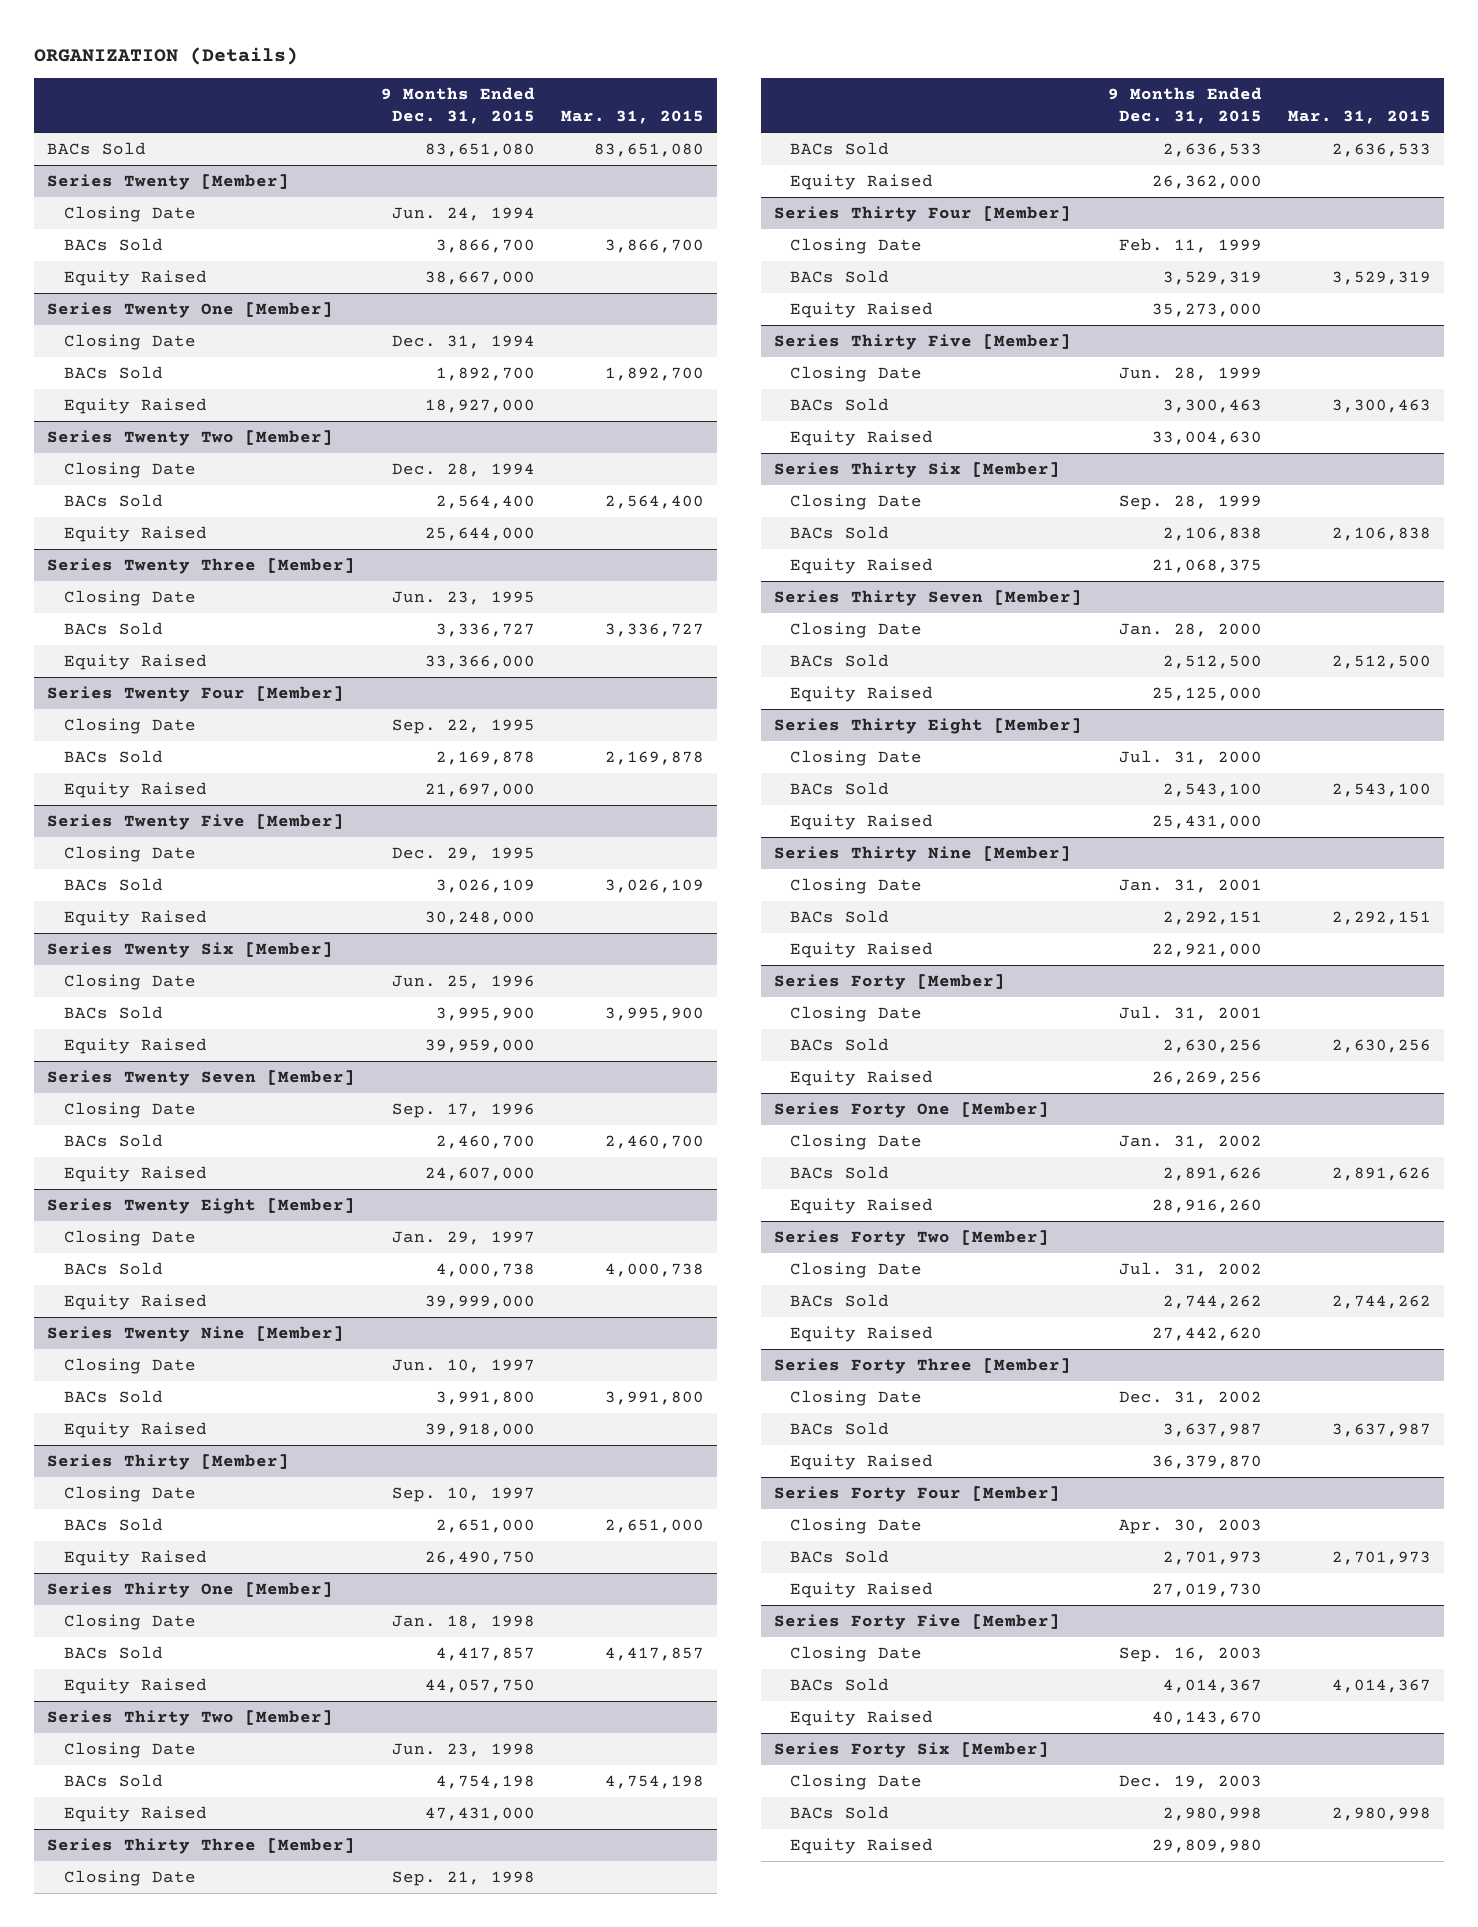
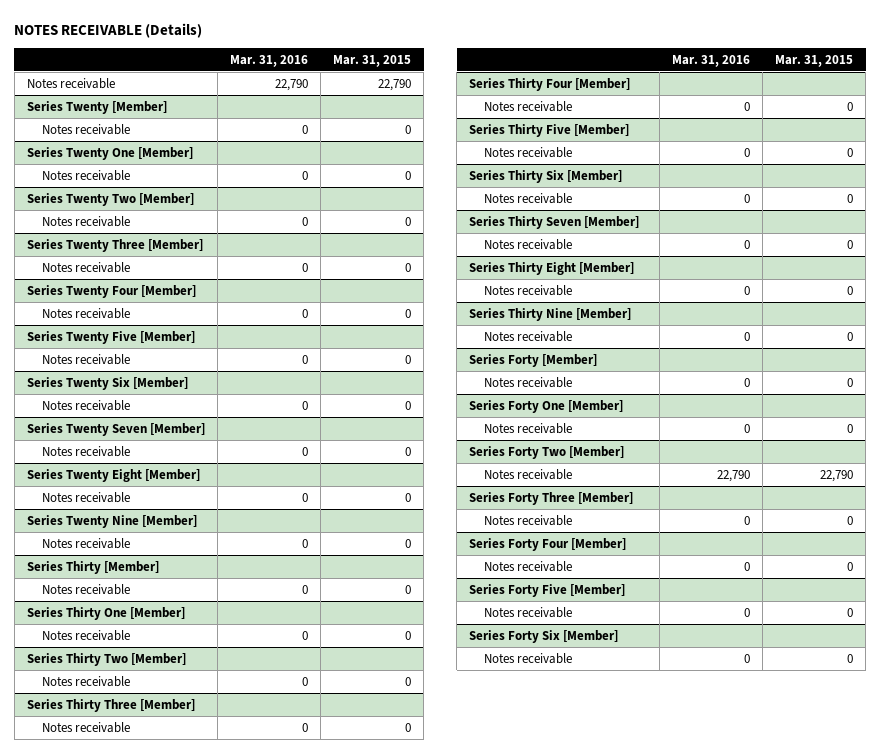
- ORGANIZATION (Details)
+ NOTES RECEIVABLE (Details)
- | 9 Months Ended Dec. 31, 2015 | Mar. 31, 2015
+ | Mar. 31, 2016 | Mar. 31, 2015
- BACs Sold | 83,651,080 | 83,651,080
+ Notes receivable | 22,790 | 22,790
@ Series Twenty [Member]
- Closing Date | Jun. 24, 1994 |
- BACs Sold | 3,866,700 | 3,866,700
- Equity Raised | 38,667,000 |
+ Notes receivable | 0 | 0
@ Series Twenty One [Member]
- Closing Date | Dec. 31, 1994 |
- BACs Sold | 1,892,700 | 1,892,700
- Equity Raised | 18,927,000 |
+ Notes receivable | 0 | 0
@ Series Twenty Two [Member]
- Closing Date | Dec. 28, 1994 |
- BACs Sold | 2,564,400 | 2,564,400
- Equity Raised | 25,644,000 |
+ Notes receivable | 0 | 0
@ Series Twenty Three [Member]
- Closing Date | Jun. 23, 1995 |
- BACs Sold | 3,336,727 | 3,336,727
- Equity Raised | 33,366,000 |
+ Notes receivable | 0 | 0
@ Series Twenty Four [Member]
- Closing Date | Sep. 22, 1995 |
- BACs Sold | 2,169,878 | 2,169,878
- Equity Raised | 21,697,000 |
+ Notes receivable | 0 | 0
@ Series Twenty Five [Member]
- Closing Date | Dec. 29, 1995 |
- BACs Sold | 3,026,109 | 3,026,109
- Equity Raised | 30,248,000 |
+ Notes receivable | 0 | 0
@ Series Twenty Six [Member]
- Closing Date | Jun. 25, 1996 |
- BACs Sold | 3,995,900 | 3,995,900
- Equity Raised | 39,959,000 |
+ Notes receivable | 0 | 0
@ Series Twenty Seven [Member]
- Closing Date | Sep. 17, 1996 |
- BACs Sold | 2,460,700 | 2,460,700
- Equity Raised | 24,607,000 |
+ Notes receivable | 0 | 0
@ Series Twenty Eight [Member]
- Closing Date | Jan. 29, 1997 |
- BACs Sold | 4,000,738 | 4,000,738
- Equity Raised | 39,999,000 |
+ Notes receivable | 0 | 0
@ Series Twenty Nine [Member]
- Closing Date | Jun. 10, 1997 |
- BACs Sold | 3,991,800 | 3,991,800
- Equity Raised | 39,918,000 |
+ Notes receivable | 0 | 0
@ Series Thirty [Member]
- Closing Date | Sep. 10, 1997 |
- BACs Sold | 2,651,000 | 2,651,000
- Equity Raised | 26,490,750 |
+ Notes receivable | 0 | 0
@ Series Thirty One [Member]
- Closing Date | Jan. 18, 1998 |
- BACs Sold | 4,417,857 | 4,417,857
- Equity Raised | 44,057,750 |
+ Notes receivable | 0 | 0
@ Series Thirty Two [Member]
- Closing Date | Jun. 23, 1998 |
- BACs Sold | 4,754,198 | 4,754,198
- Equity Raised | 47,431,000 |
+ Notes receivable | 0 | 0
@ Series Thirty Three [Member]
- Closing Date | Sep. 21, 1998 |
- BACs Sold | 2,636,533 | 2,636,533
- Equity Raised | 26,362,000 |
+ Notes receivable | 0 | 0
@ Series Thirty Four [Member]
- Closing Date | Feb. 11, 1999 |
- BACs Sold | 3,529,319 | 3,529,319
- Equity Raised | 35,273,000 |
+ Notes receivable | 0 | 0
@ Series Thirty Five [Member]
- Closing Date | Jun. 28, 1999 |
- BACs Sold | 3,300,463 | 3,300,463
- Equity Raised | 33,004,630 |
+ Notes receivable | 0 | 0
@ Series Thirty Six [Member]
- Closing Date | Sep. 28, 1999 |
- BACs Sold | 2,106,838 | 2,106,838
- Equity Raised | 21,068,375 |
+ Notes receivable | 0 | 0
@ Series Thirty Seven [Member]
- Closing Date | Jan. 28, 2000 |
- BACs Sold | 2,512,500 | 2,512,500
- Equity Raised | 25,125,000 |
+ Notes receivable | 0 | 0
@ Series Thirty Eight [Member]
- Closing Date | Jul. 31, 2000 |
- BACs Sold | 2,543,100 | 2,543,100
- Equity Raised | 25,431,000 |
+ Notes receivable | 0 | 0
@ Series Thirty Nine [Member]
- Closing Date | Jan. 31, 2001 |
- BACs Sold | 2,292,151 | 2,292,151
- Equity Raised | 22,921,000 |
+ Notes receivable | 0 | 0
@ Series Forty [Member]
- Closing Date | Jul. 31, 2001 |
- BACs Sold | 2,630,256 | 2,630,256
- Equity Raised | 26,269,256 |
+ Notes receivable | 0 | 0
@ Series Forty One [Member]
- Closing Date | Jan. 31, 2002 |
- BACs Sold | 2,891,626 | 2,891,626
- Equity Raised | 28,916,260 |
+ Notes receivable | 0 | 0
@ Series Forty Two [Member]
- Closing Date | Jul. 31, 2002 |
- BACs Sold | 2,744,262 | 2,744,262
- Equity Raised | 27,442,620 |
+ Notes receivable | 22,790 | 22,790
@ Series Forty Three [Member]
- Closing Date | Dec. 31, 2002 |
- BACs Sold | 3,637,987 | 3,637,987
- Equity Raised | 36,379,870 |
+ Notes receivable | 0 | 0
@ Series Forty Four [Member]
- Closing Date | Apr. 30, 2003 |
- BACs Sold | 2,701,973 | 2,701,973
- Equity Raised | 27,019,730 |
+ Notes receivable | 0 | 0
@ Series Forty Five [Member]
- Closing Date | Sep. 16, 2003 |
- BACs Sold | 4,014,367 | 4,014,367
- Equity Raised | 40,143,670 |
+ Notes receivable | 0 | 0
@ Series Forty Six [Member]
- Closing Date | Dec. 19, 2003 |
- BACs Sold | 2,980,998 | 2,980,998
- Equity Raised | 29,809,980 |
+ Notes receivable | 0 | 0

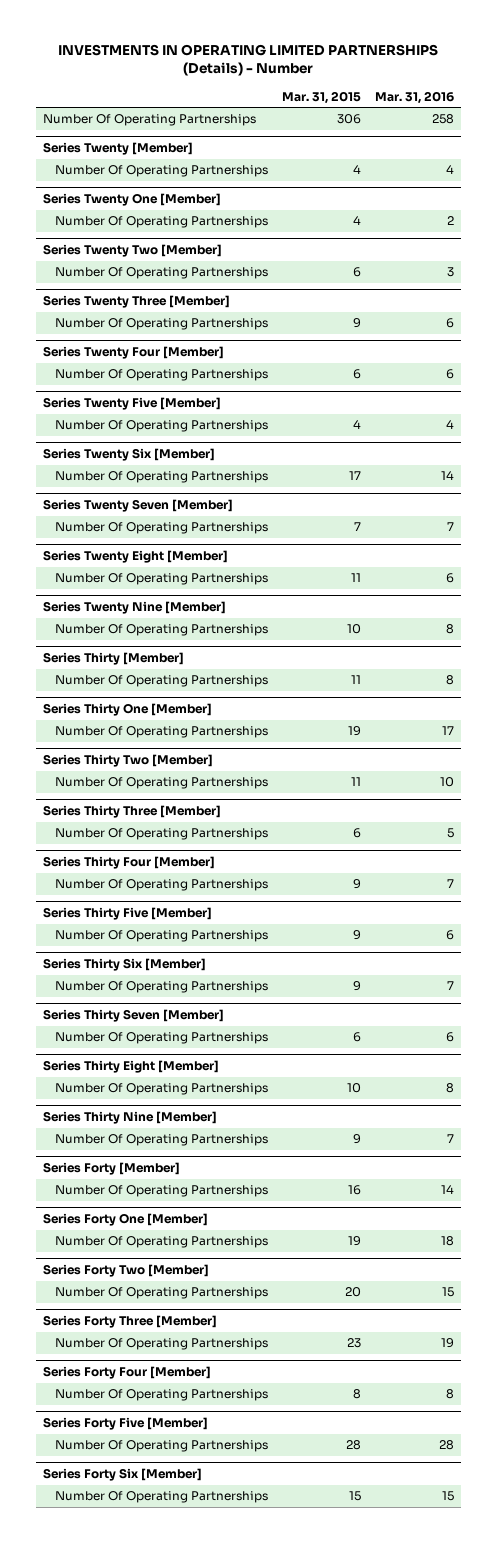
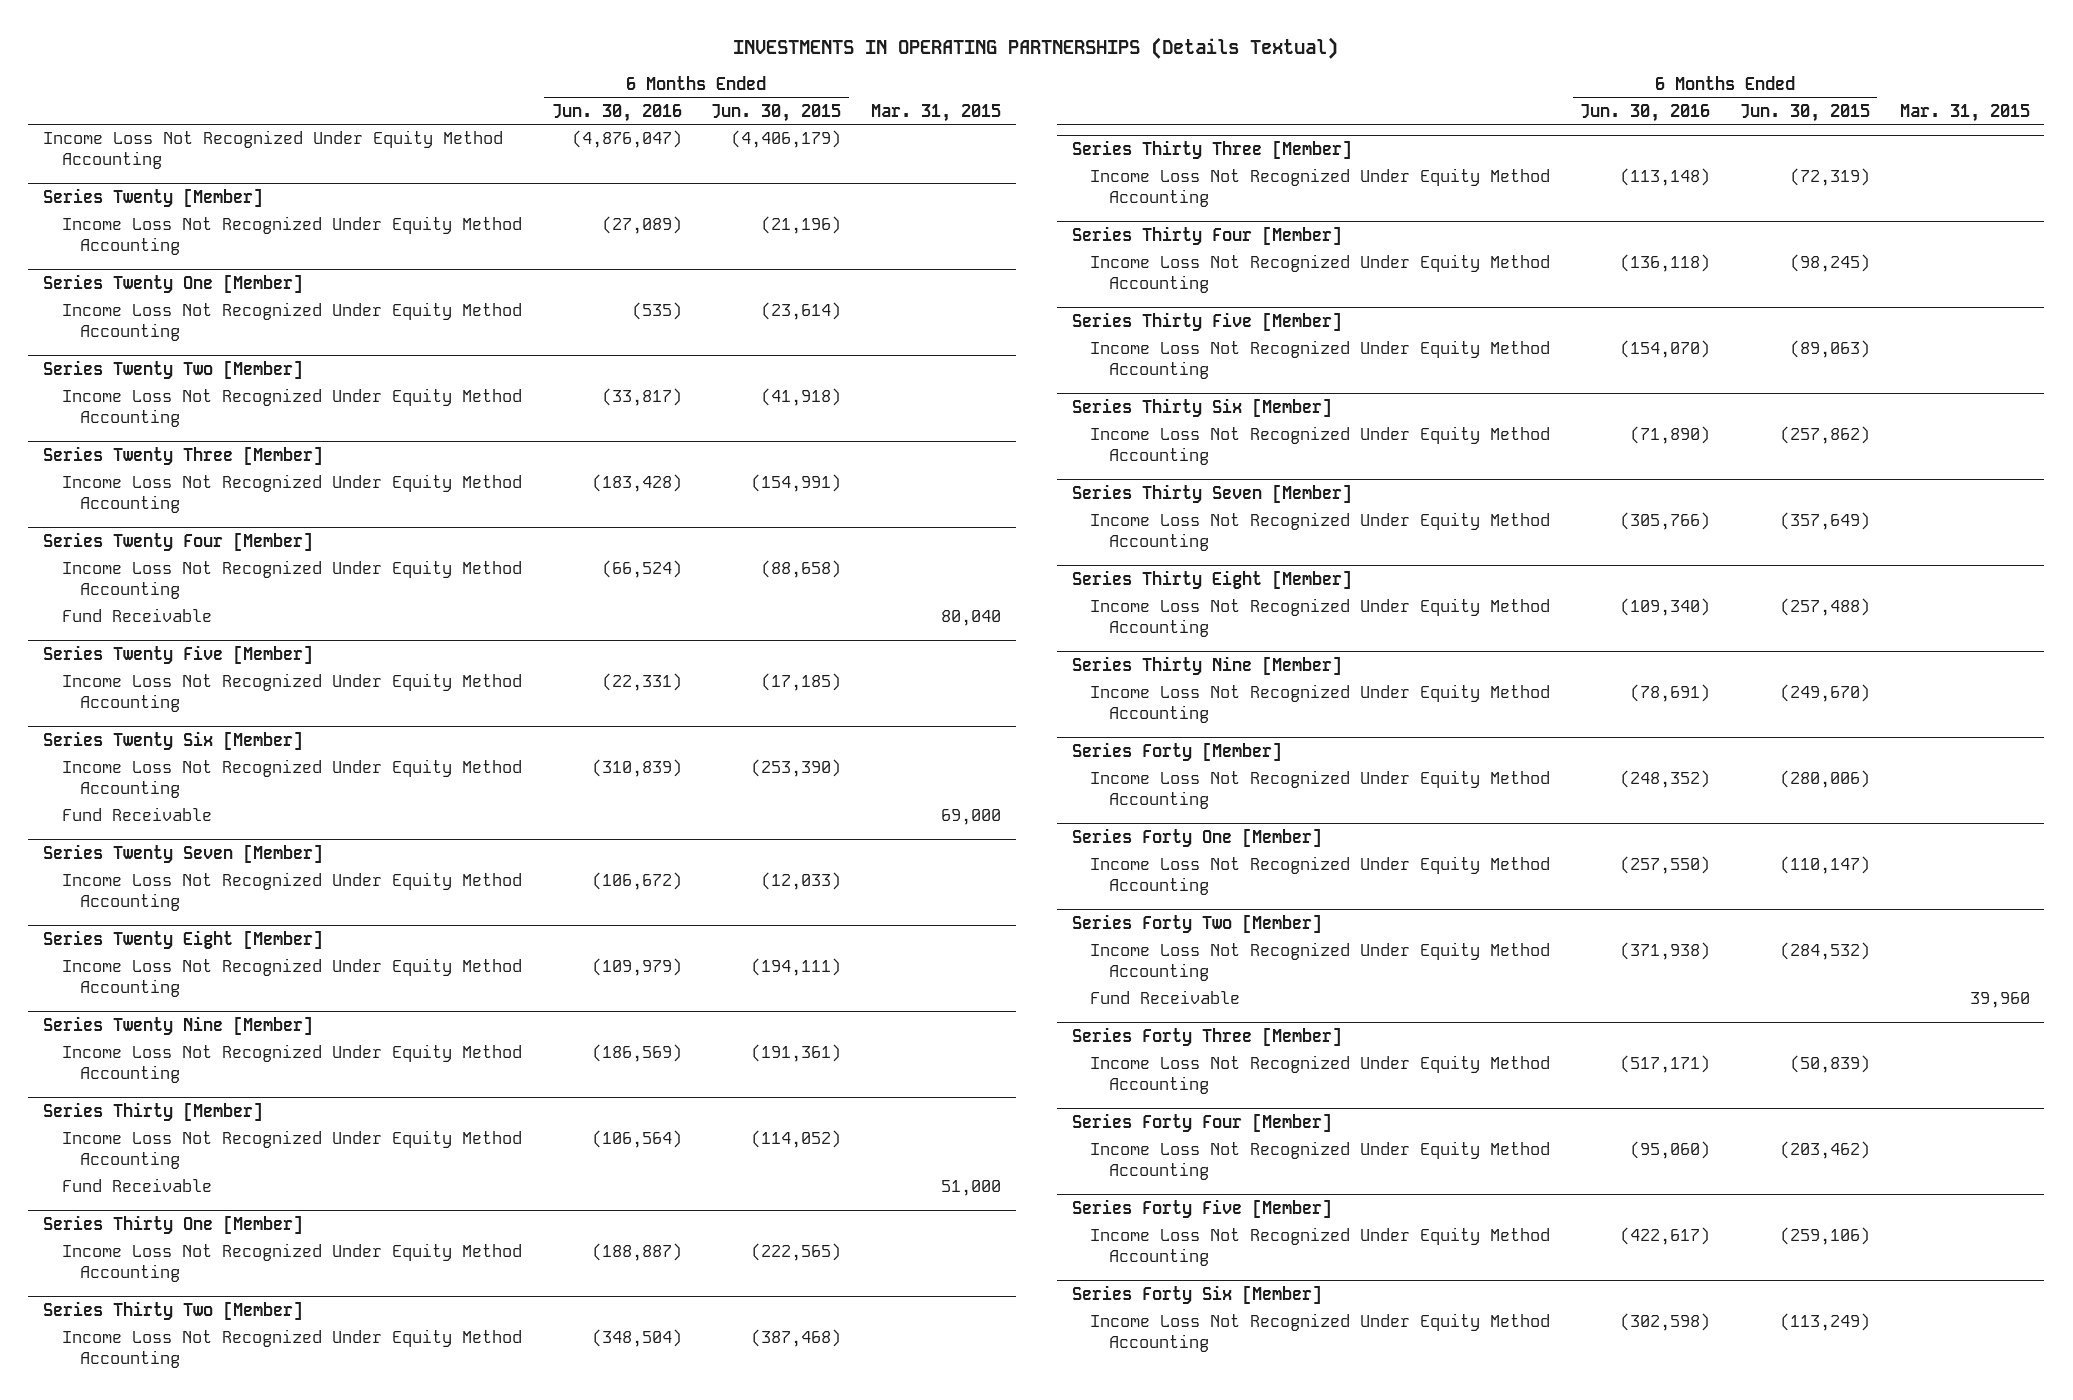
- INVESTMENTS IN OPERATING LIMITED PARTNERSHIPS (Details) - Number
+ INVESTMENTS IN OPERATING PARTNERSHIPS (Details Textual)
- | Mar. 31, 2015 | Mar. 31, 2016
+ | 6 Months Ended Jun. 30, 2016 | 6 Months Ended Jun. 30, 2015 | Mar. 31, 2015
- Number Of Operating Partnerships | 306 | 258
+ Income Loss Not Recognized Under Equity Method Accounting | (4,876,047) | (4,406,179) |
@ Series Twenty [Member]
- Number Of Operating Partnerships | 4 | 4
+ Income Loss Not Recognized Under Equity Method Accounting | (27,089) | (21,196) |
@ Series Twenty One [Member]
- Number Of Operating Partnerships | 4 | 2
+ Income Loss Not Recognized Under Equity Method Accounting | (535) | (23,614) |
@ Series Twenty Two [Member]
- Number Of Operating Partnerships | 6 | 3
+ Income Loss Not Recognized Under Equity Method Accounting | (33,817) | (41,918) |
@ Series Twenty Three [Member]
- Number Of Operating Partnerships | 9 | 6
+ Income Loss Not Recognized Under Equity Method Accounting | (183,428) | (154,991) |
@ Series Twenty Four [Member]
- Number Of Operating Partnerships | 6 | 6
+ Income Loss Not Recognized Under Equity Method Accounting | (66,524) | (88,658) |
+ Fund Receivable | | | 80,040
@ Series Twenty Five [Member]
- Number Of Operating Partnerships | 4 | 4
+ Income Loss Not Recognized Under Equity Method Accounting | (22,331) | (17,185) |
@ Series Twenty Six [Member]
- Number Of Operating Partnerships | 17 | 14
+ Income Loss Not Recognized Under Equity Method Accounting | (310,839) | (253,390) |
+ Fund Receivable | | | 69,000
@ Series Twenty Seven [Member]
- Number Of Operating Partnerships | 7 | 7
+ Income Loss Not Recognized Under Equity Method Accounting | (106,672) | (12,033) |
@ Series Twenty Eight [Member]
- Number Of Operating Partnerships | 11 | 6
+ Income Loss Not Recognized Under Equity Method Accounting | (109,979) | (194,111) |
@ Series Twenty Nine [Member]
- Number Of Operating Partnerships | 10 | 8
+ Income Loss Not Recognized Under Equity Method Accounting | (186,569) | (191,361) |
@ Series Thirty [Member]
- Number Of Operating Partnerships | 11 | 8
+ Income Loss Not Recognized Under Equity Method Accounting | (106,564) | (114,052) |
+ Fund Receivable | | | 51,000
@ Series Thirty One [Member]
- Number Of Operating Partnerships | 19 | 17
+ Income Loss Not Recognized Under Equity Method Accounting | (188,887) | (222,565) |
@ Series Thirty Two [Member]
- Number Of Operating Partnerships | 11 | 10
+ Income Loss Not Recognized Under Equity Method Accounting | (348,504) | (387,468) |
@ Series Thirty Three [Member]
- Number Of Operating Partnerships | 6 | 5
+ Income Loss Not Recognized Under Equity Method Accounting | (113,148) | (72,319) |
@ Series Thirty Four [Member]
- Number Of Operating Partnerships | 9 | 7
+ Income Loss Not Recognized Under Equity Method Accounting | (136,118) | (98,245) |
@ Series Thirty Five [Member]
- Number Of Operating Partnerships | 9 | 6
+ Income Loss Not Recognized Under Equity Method Accounting | (154,070) | (89,063) |
@ Series Thirty Six [Member]
- Number Of Operating Partnerships | 9 | 7
+ Income Loss Not Recognized Under Equity Method Accounting | (71,890) | (257,862) |
@ Series Thirty Seven [Member]
- Number Of Operating Partnerships | 6 | 6
+ Income Loss Not Recognized Under Equity Method Accounting | (305,766) | (357,649) |
@ Series Thirty Eight [Member]
- Number Of Operating Partnerships | 10 | 8
+ Income Loss Not Recognized Under Equity Method Accounting | (109,340) | (257,488) |
@ Series Thirty Nine [Member]
- Number Of Operating Partnerships | 9 | 7
+ Income Loss Not Recognized Under Equity Method Accounting | (78,691) | (249,670) |
@ Series Forty [Member]
- Number Of Operating Partnerships | 16 | 14
+ Income Loss Not Recognized Under Equity Method Accounting | (248,352) | (280,006) |
@ Series Forty One [Member]
- Number Of Operating Partnerships | 19 | 18
+ Income Loss Not Recognized Under Equity Method Accounting | (257,550) | (110,147) |
@ Series Forty Two [Member]
- Number Of Operating Partnerships | 20 | 15
+ Income Loss Not Recognized Under Equity Method Accounting | (371,938) | (284,532) |
+ Fund Receivable | | | 39,960
@ Series Forty Three [Member]
- Number Of Operating Partnerships | 23 | 19
+ Income Loss Not Recognized Under Equity Method Accounting | (517,171) | (50,839) |
@ Series Forty Four [Member]
- Number Of Operating Partnerships | 8 | 8
+ Income Loss Not Recognized Under Equity Method Accounting | (95,060) | (203,462) |
@ Series Forty Five [Member]
- Number Of Operating Partnerships | 28 | 28
+ Income Loss Not Recognized Under Equity Method Accounting | (422,617) | (259,106) |
@ Series Forty Six [Member]
- Number Of Operating Partnerships | 15 | 15
+ Income Loss Not Recognized Under Equity Method Accounting | (302,598) | (113,249) |

